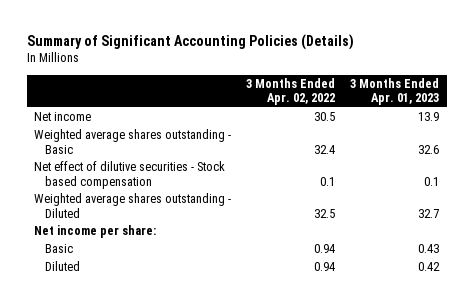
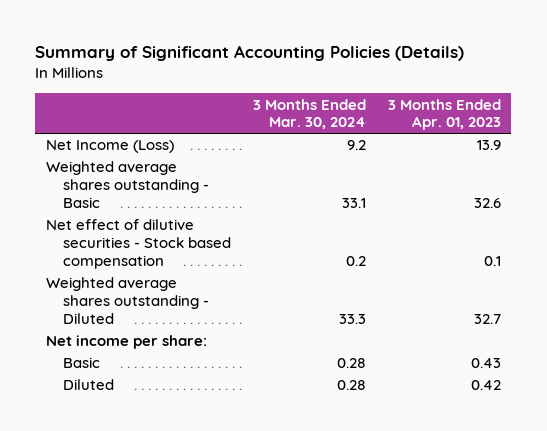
- | 3 Months Ended Apr. 02, 2022 | 3 Months Ended Apr. 01, 2023
+ | 3 Months Ended Mar. 30, 2024 | 3 Months Ended Apr. 01, 2023
- Net income | 30.5 | 13.9
+ Net Income (Loss) | 9.2 | 13.9

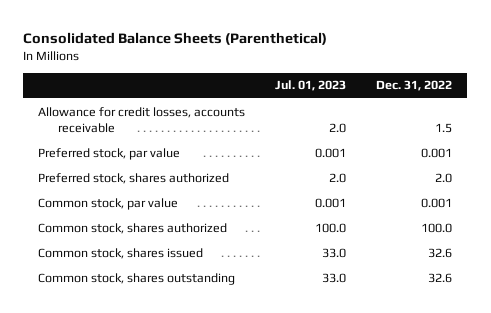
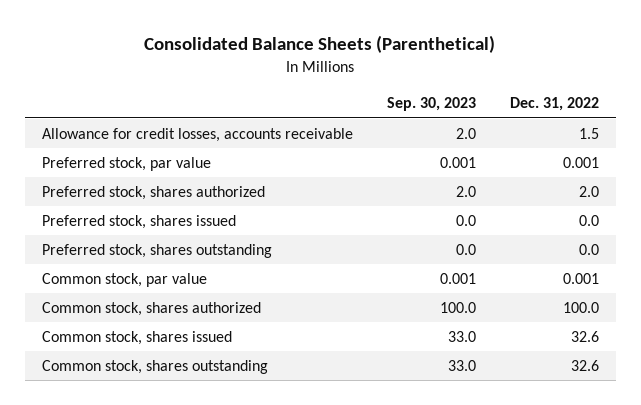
- | Jul. 01, 2023 | Dec. 31, 2022
+ | Sep. 30, 2023 | Dec. 31, 2022
+ Preferred stock, shares issued | 0.0 | 0.0
+ Preferred stock, shares outstanding | 0.0 | 0.0

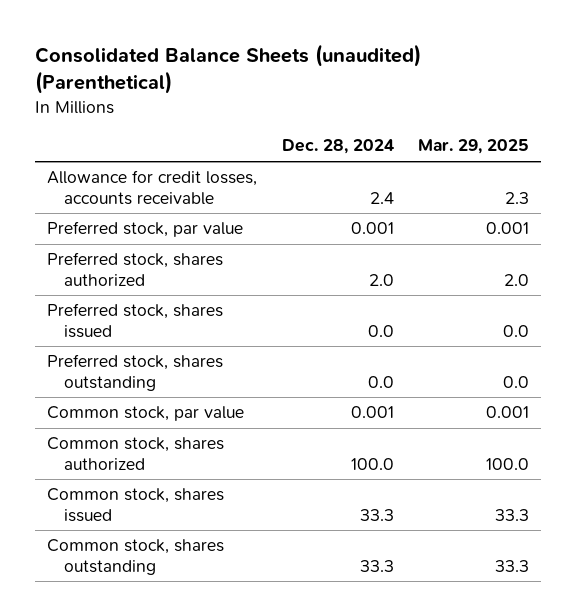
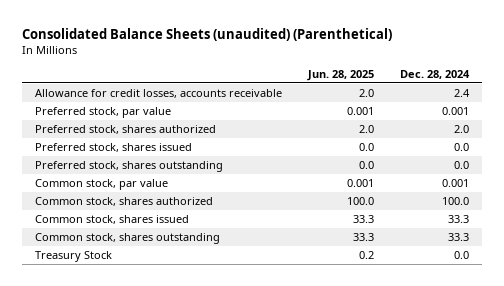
- | Dec. 28, 2024 | Mar. 29, 2025
+ | Jun. 28, 2025 | Dec. 28, 2024
+ Treasury Stock | 0.2 | 0.0

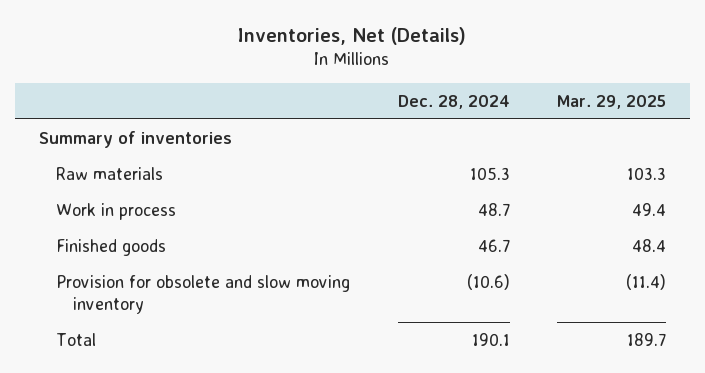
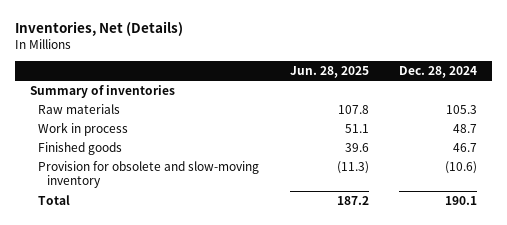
- | Dec. 28, 2024 | Mar. 29, 2025
+ | Jun. 28, 2025 | Dec. 28, 2024
- Provision for obsolete and slow moving inventory | (10.6) | (11.4)
+ Provision for obsolete and slow-moving inventory | (11.3) | (10.6)

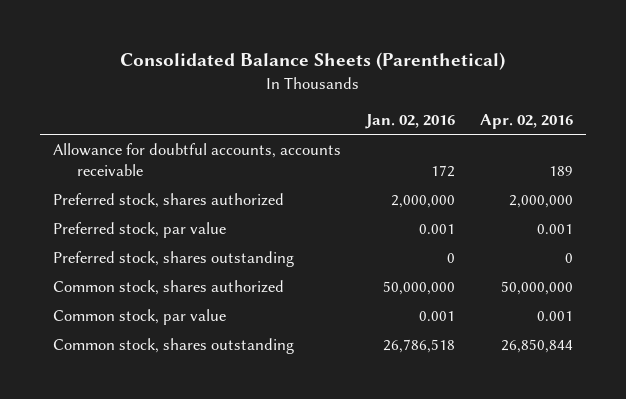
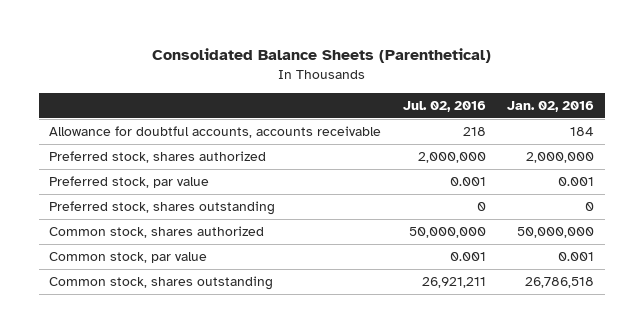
- | Jan. 02, 2016 | Apr. 02, 2016
+ | Jul. 02, 2016 | Jan. 02, 2016
- Allowance for doubtful accounts, accounts receivable | 172 | 189
+ Allowance for doubtful accounts, accounts receivable | 218 | 184

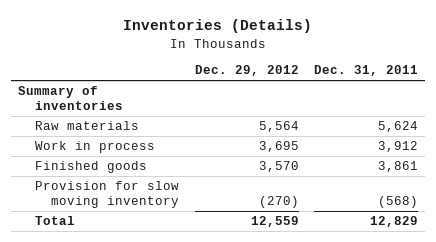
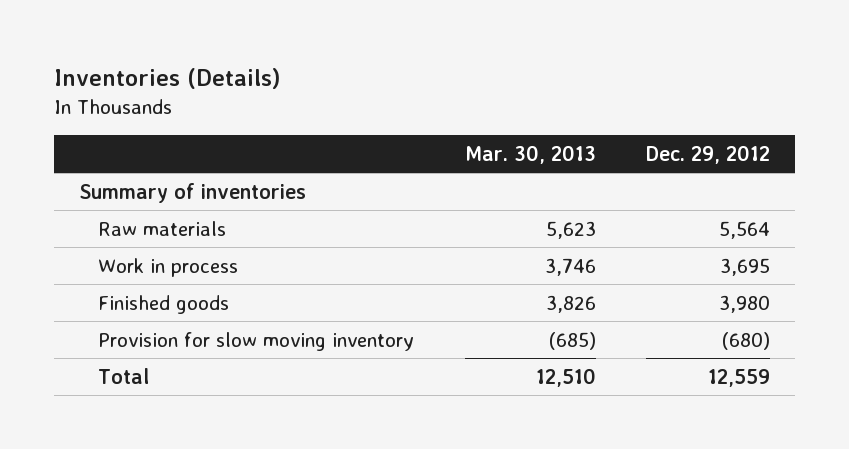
- | Dec. 29, 2012 | Dec. 31, 2011
+ | Mar. 30, 2013 | Dec. 29, 2012
- Finished goods | 3,570 | 3,861
- Provision for slow moving inventory | (270) | (568)
+ Finished goods | 3,826 | 3,980
+ Provision for slow moving inventory | (685) | (680)

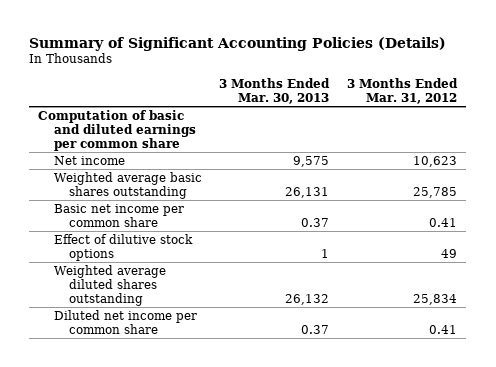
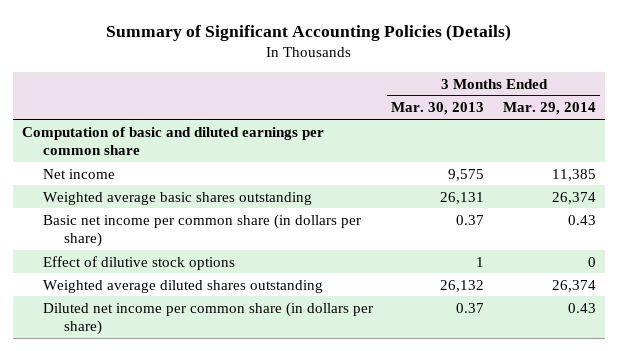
- | 3 Months Ended Mar. 30, 2013 | 3 Months Ended Mar. 31, 2012
+ | 3 Months Ended Mar. 30, 2013 | 3 Months Ended Mar. 29, 2014
- Basic net income per common share | 0.37 | 0.41
+ Basic net income per common share (in dollars per share) | 0.37 | 0.43
- Diluted net income per common share | 0.37 | 0.41
+ Diluted net income per common share (in dollars per share) | 0.37 | 0.43

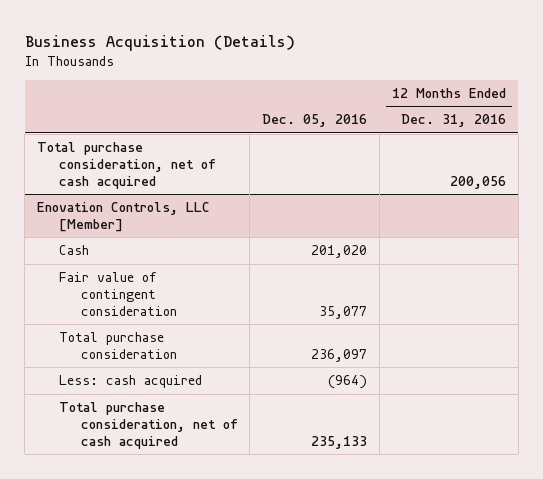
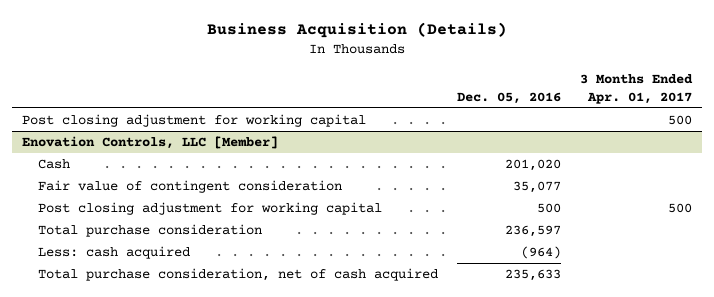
- | Dec. 05, 2016 | 12 Months Ended Dec. 31, 2016
+ | Dec. 05, 2016 | 3 Months Ended Apr. 01, 2017
- Total purchase consideration, net of cash acquired | | 200,056
+ Post closing adjustment for working capital | | 500
@ Enovation Controls, LLC [Member]
- Total purchase consideration | 236,097 |
+ Post closing adjustment for working capital | 500 | 500
+ Total purchase consideration | 236,597 |
- Total purchase consideration, net of cash acquired | 235,133 |
+ Total purchase consideration, net of cash acquired | 235,633 |

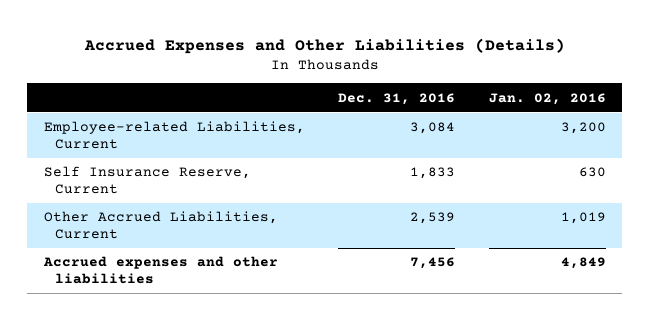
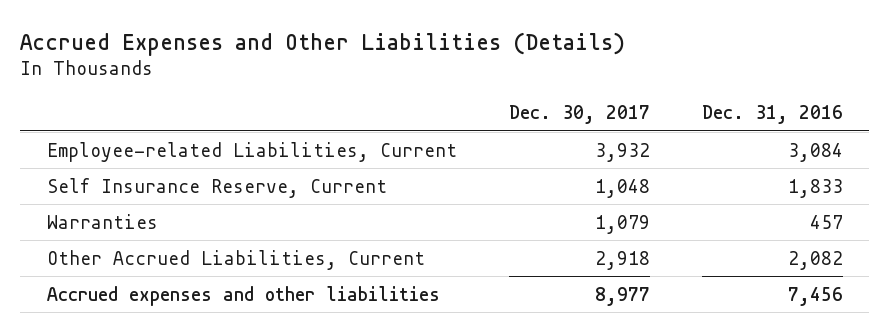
- | Dec. 31, 2016 | Jan. 02, 2016
+ | Dec. 30, 2017 | Dec. 31, 2016
- Other Accrued Liabilities, Current | 2,539 | 1,019
+ Warranties | 1,079 | 457
+ Other Accrued Liabilities, Current | 2,918 | 2,082

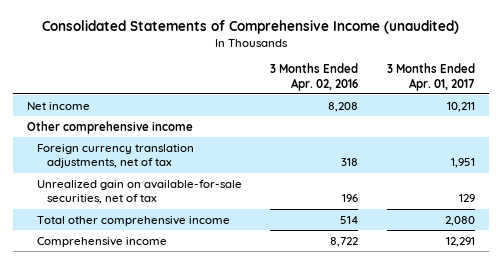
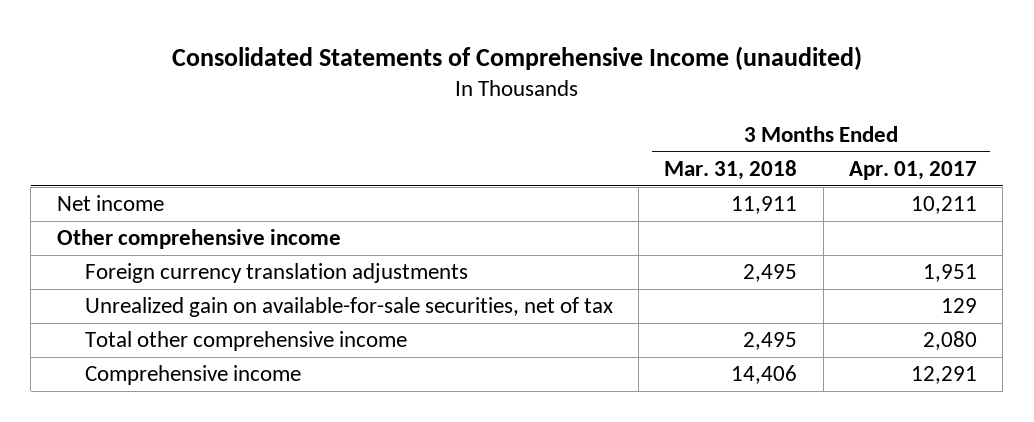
- | 3 Months Ended Apr. 02, 2016 | 3 Months Ended Apr. 01, 2017
+ | 3 Months Ended Mar. 31, 2018 | 3 Months Ended Apr. 01, 2017
- Foreign currency translation adjustments, net of tax | 318 | 1,951
+ Foreign currency translation adjustments | 2,495 | 1,951

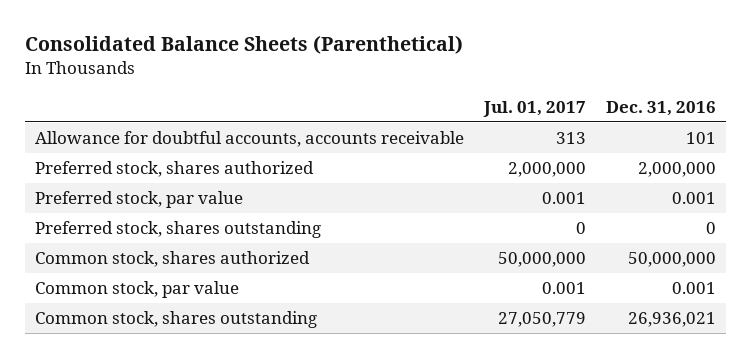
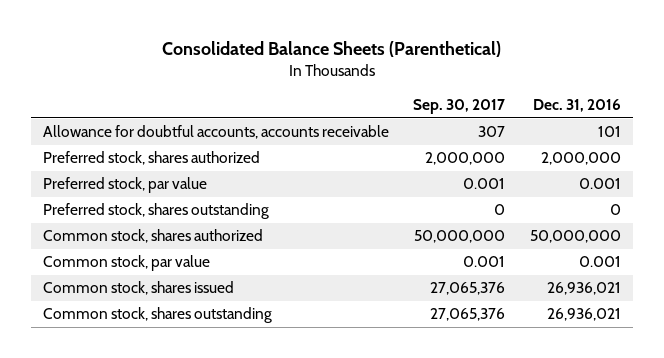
- | Jul. 01, 2017 | Dec. 31, 2016
+ | Sep. 30, 2017 | Dec. 31, 2016
+ Common stock, shares issued | 27,065,376 | 26,936,021

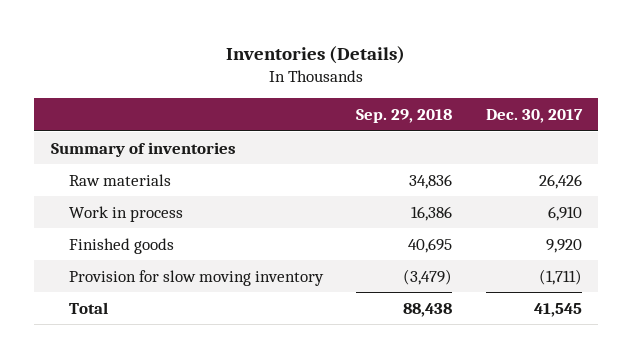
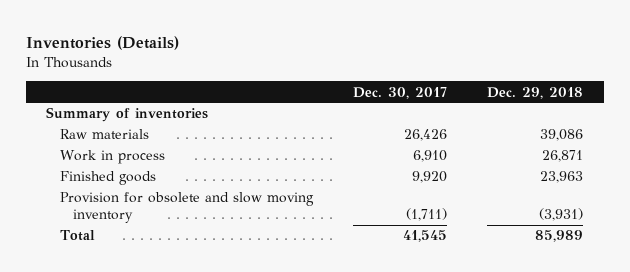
- | Sep. 29, 2018 | Dec. 30, 2017
+ | Dec. 30, 2017 | Dec. 29, 2018
- Provision for slow moving inventory | (3,479) | (1,711)
+ Provision for obsolete and slow moving inventory | (1,711) | (3,931)

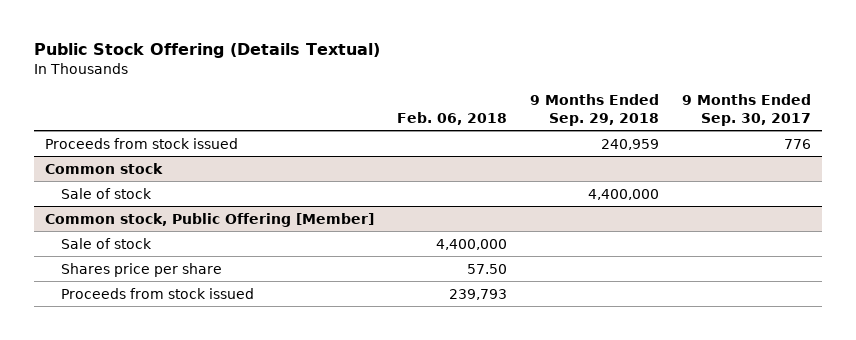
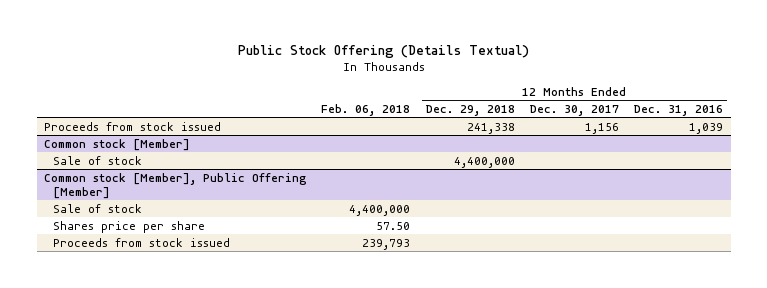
- | Feb. 06, 2018 | 9 Months Ended Sep. 29, 2018 | 9 Months Ended Sep. 30, 2017
+ | Feb. 06, 2018 | 12 Months Ended Dec. 29, 2018 | 12 Months Ended Dec. 30, 2017 | 12 Months Ended Dec. 31, 2016
- Common stock
+ Common stock [Member]
- Common stock, Public Offering [Member]
+ Common stock [Member], Public Offering [Member]

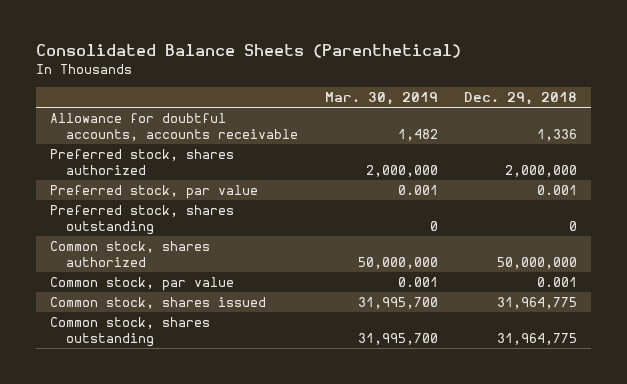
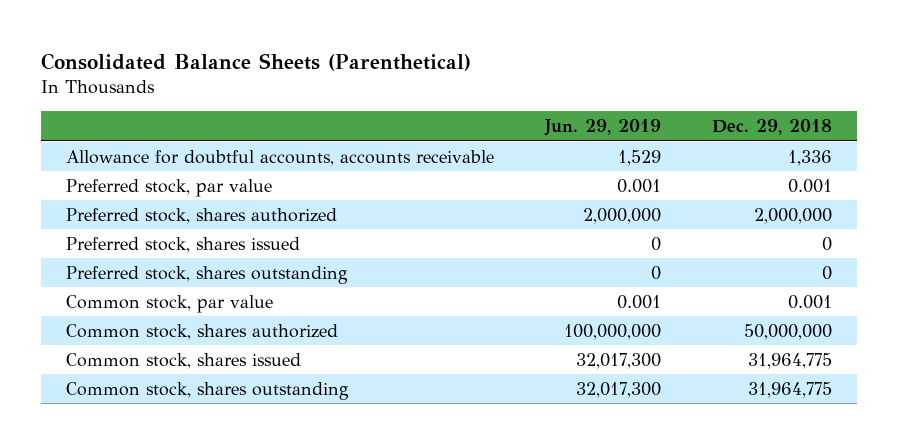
- | Mar. 30, 2019 | Dec. 29, 2018
+ | Jun. 29, 2019 | Dec. 29, 2018
moved down: Preferred stock, shares authorized | 2,000,000 | 2,000,000
+ Preferred stock, shares issued | 0 | 0
moved down: Common stock, shares authorized | 100,000,000 | 50,000,000

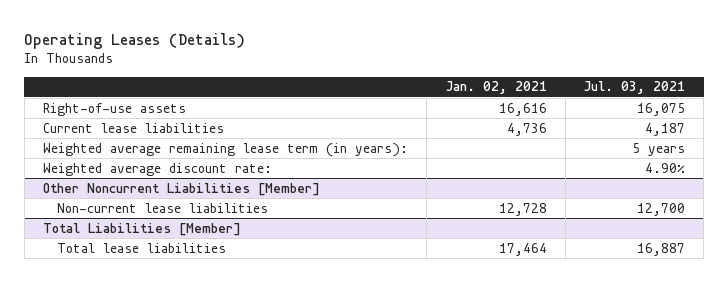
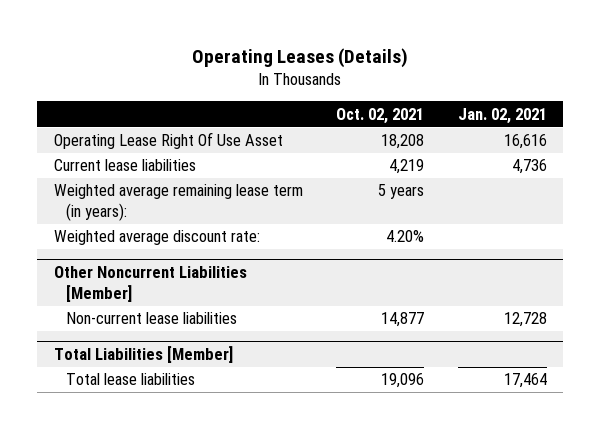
- | Jan. 02, 2021 | Jul. 03, 2021
+ | Oct. 02, 2021 | Jan. 02, 2021
- Right-of-use assets | 16,616 | 16,075
+ Operating Lease Right Of Use Asset | 18,208 | 16,616

